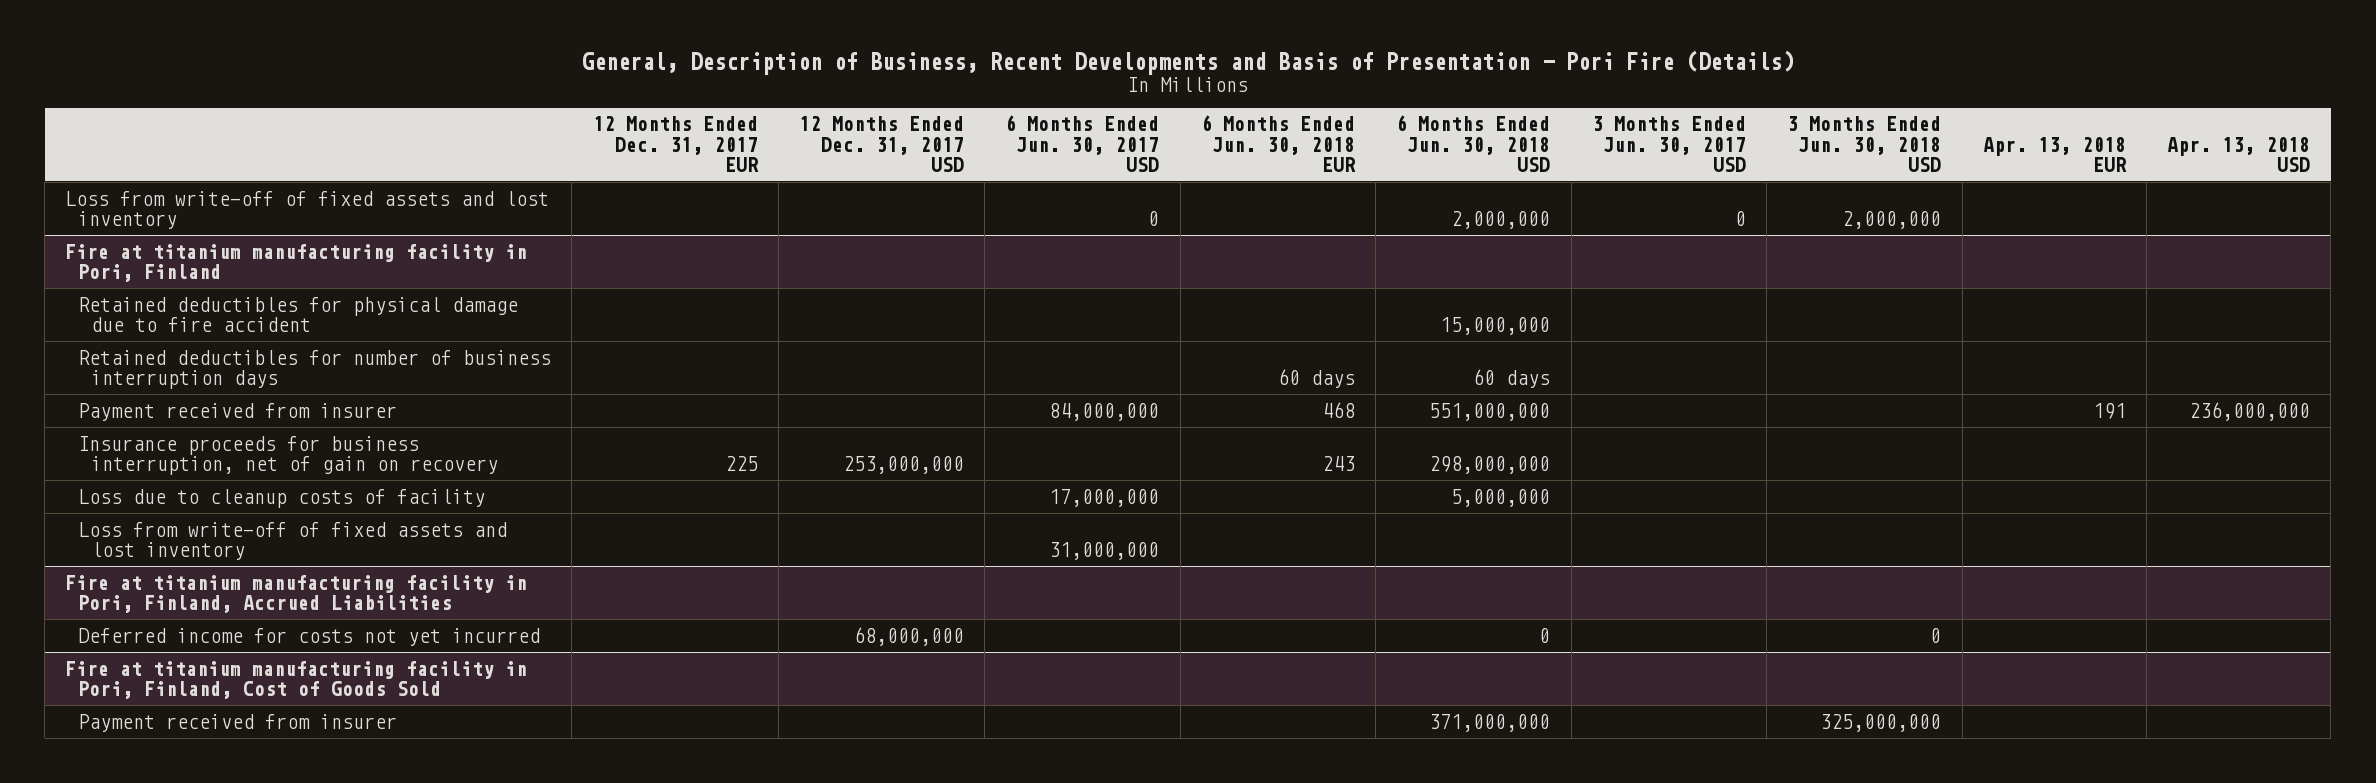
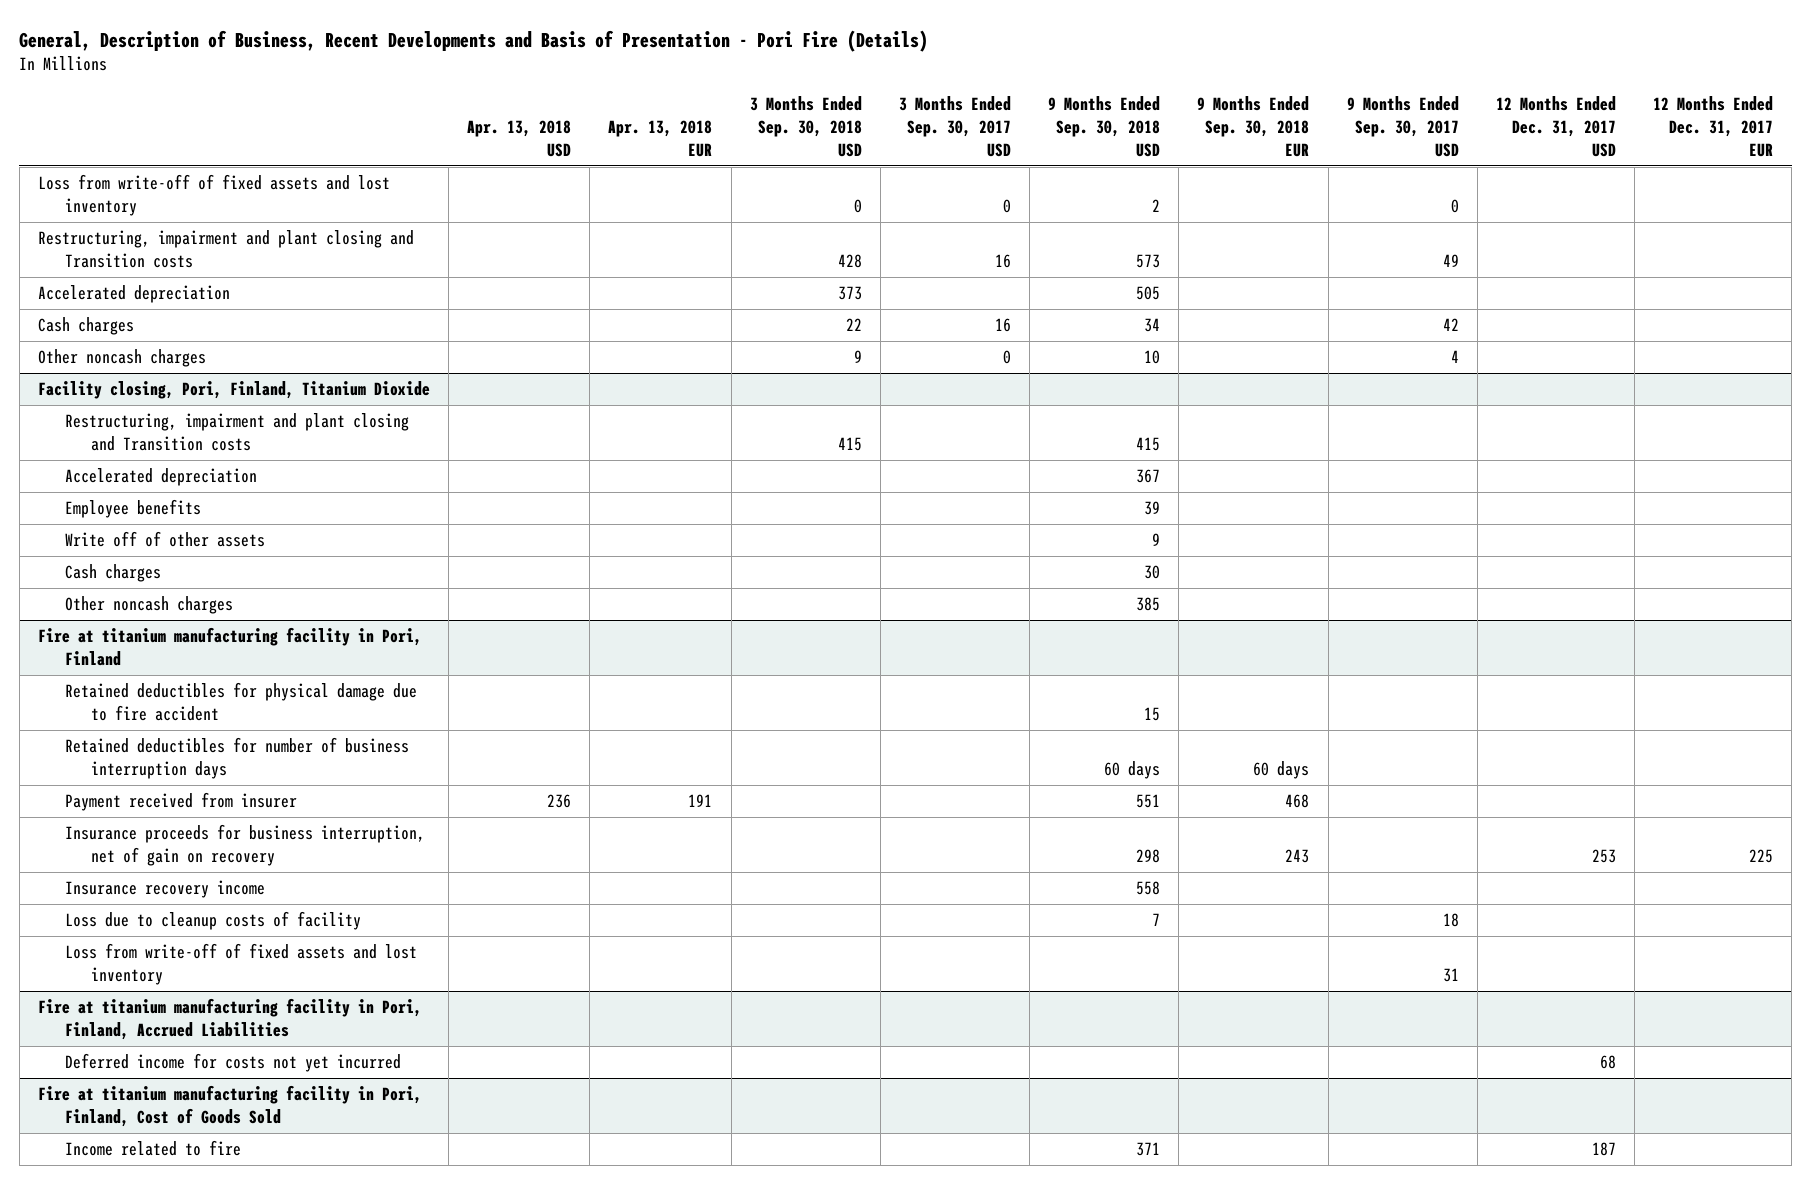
- | 12 Months Ended Dec. 31, 2017 EUR | 12 Months Ended Dec. 31, 2017 USD | 6 Months Ended Jun. 30, 2017 USD | 6 Months Ended Jun. 30, 2018 EUR | 6 Months Ended Jun. 30, 2018 USD | 3 Months Ended Jun. 30, 2017 USD | 3 Months Ended Jun. 30, 2018 USD | Apr. 13, 2018 EUR | Apr. 13, 2018 USD
+ | Apr. 13, 2018 USD | Apr. 13, 2018 EUR | 3 Months Ended Sep. 30, 2018 USD | 3 Months Ended Sep. 30, 2017 USD | 9 Months Ended Sep. 30, 2018 USD | 9 Months Ended Sep. 30, 2018 EUR | 9 Months Ended Sep. 30, 2017 USD | 12 Months Ended Dec. 31, 2017 USD | 12 Months Ended Dec. 31, 2017 EUR
+ Restructuring, impairment and plant closing and Transition costs | | | 428 | 16 | 573 | | 49 | |
+ Accelerated depreciation | | | 373 | | 505 | | | |
+ Cash charges | | | 22 | 16 | 34 | | 42 | |
+ Other noncash charges | | | 9 | 0 | 10 | | 4 | |
+ Facility closing, Pori, Finland, Titanium Dioxide
+ Restructuring, impairment and plant closing and Transition costs | | | 415 | | 415 | | | |
+ Accelerated depreciation | | | | | 367 | | | |
+ Employee benefits | | | | | 39 | | | |
+ Write off of other assets | | | | | 9 | | | |
+ Cash charges | | | | | 30 | | | |
+ Other noncash charges | | | | | 385 | | | |
@ Fire at titanium manufacturing facility in Pori, Finland
- Payment received from insurer | | | 84,000,000 | 468 | 551,000,000 | | | 191 | 236,000,000
- Insurance proceeds for business interruption, net of gain on recovery | 225 | 253,000,000 | | 243 | 298,000,000 | | | |
+ Payment received from insurer | 236 | 191 | | | 551 | 468 | | |
+ Insurance proceeds for business interruption, net of gain on recovery | | | | | 298 | 243 | | 253 | 225
+ Insurance recovery income | | | | | 558 | | | |
@ Fire at titanium manufacturing facility in Pori, Finland, Accrued Liabilities
- Deferred income for costs not yet incurred | | 68,000,000 | | | 0 | | 0 | |
+ Deferred income for costs not yet incurred | | | | | | | | 68 |
@ Fire at titanium manufacturing facility in Pori, Finland, Cost of Goods Sold
- Payment received from insurer | | | | | 371,000,000 | | 325,000,000 | |
+ Income related to fire | | | | | 371 | | | 187 |

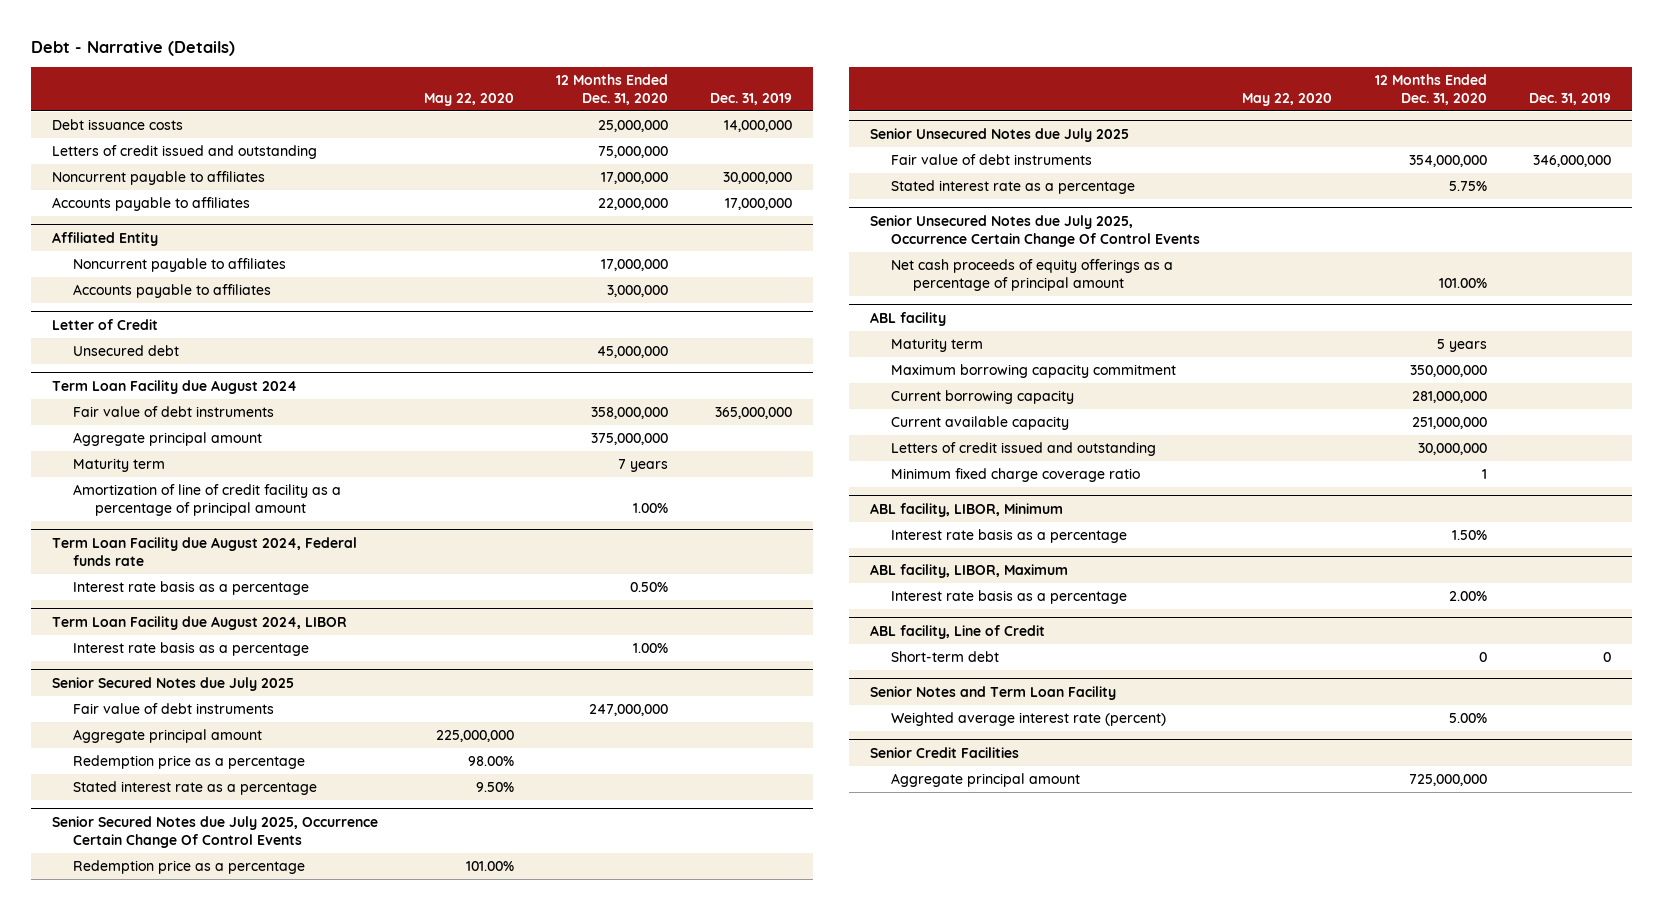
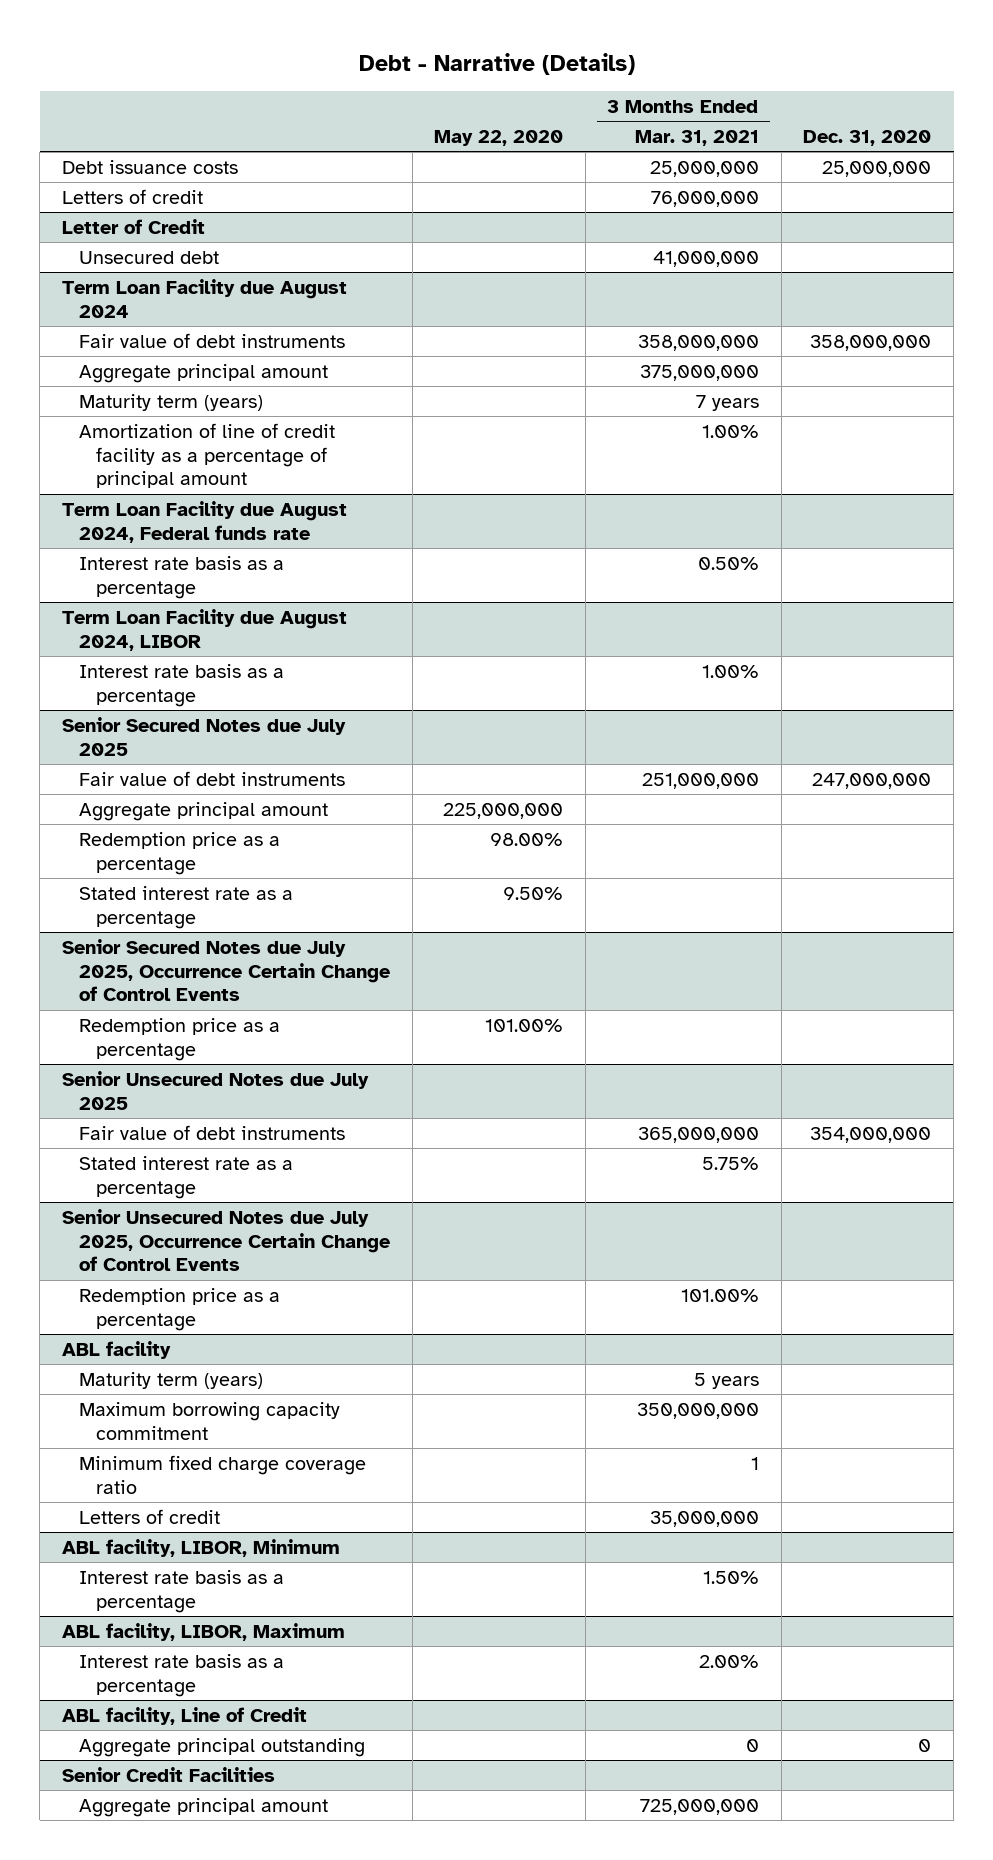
- | May 22, 2020 | 12 Months Ended Dec. 31, 2020 | Dec. 31, 2019
+ | May 22, 2020 | 3 Months Ended Mar. 31, 2021 | Dec. 31, 2020
- Letters of credit issued and outstanding | | 75,000,000 |
- Noncurrent payable to affiliates | | 17,000,000 | 30,000,000
- Accounts payable to affiliates | | 22,000,000 | 17,000,000
- Affiliated Entity
- Noncurrent payable to affiliates | | 17,000,000 |
- Accounts payable to affiliates | | 3,000,000 |
+ Letters of credit | | 76,000,000 |
@ Term Loan Facility due August 2024
- Maturity term | | 7 years |
+ Maturity term (years) | | 7 years |
- Senior Secured Notes due July 2025, Occurrence Certain Change Of Control Events
+ Senior Secured Notes due July 2025, Occurrence Certain Change of Control Events
- Senior Unsecured Notes due July 2025, Occurrence Certain Change Of Control Events
- Net cash proceeds of equity offerings as a percentage of principal amount | | 101.00% |
+ Senior Unsecured Notes due July 2025, Occurrence Certain Change of Control Events
+ Redemption price as a percentage | | 101.00% |
@ ABL facility
- Maturity term | | 5 years |
+ Maturity term (years) | | 5 years |
- Current borrowing capacity | | 281,000,000 |
- Current available capacity | | 251,000,000 |
- Letters of credit issued and outstanding | | 30,000,000 |
+ Letters of credit | | 35,000,000 |
@ ABL facility, Line of Credit
- Short-term debt | | 0 | 0
- Senior Notes and Term Loan Facility
- Weighted average interest rate (percent) | | 5.00% |
@ ABL facility, Line of Credit
+ Aggregate principal outstanding | | 0 | 0

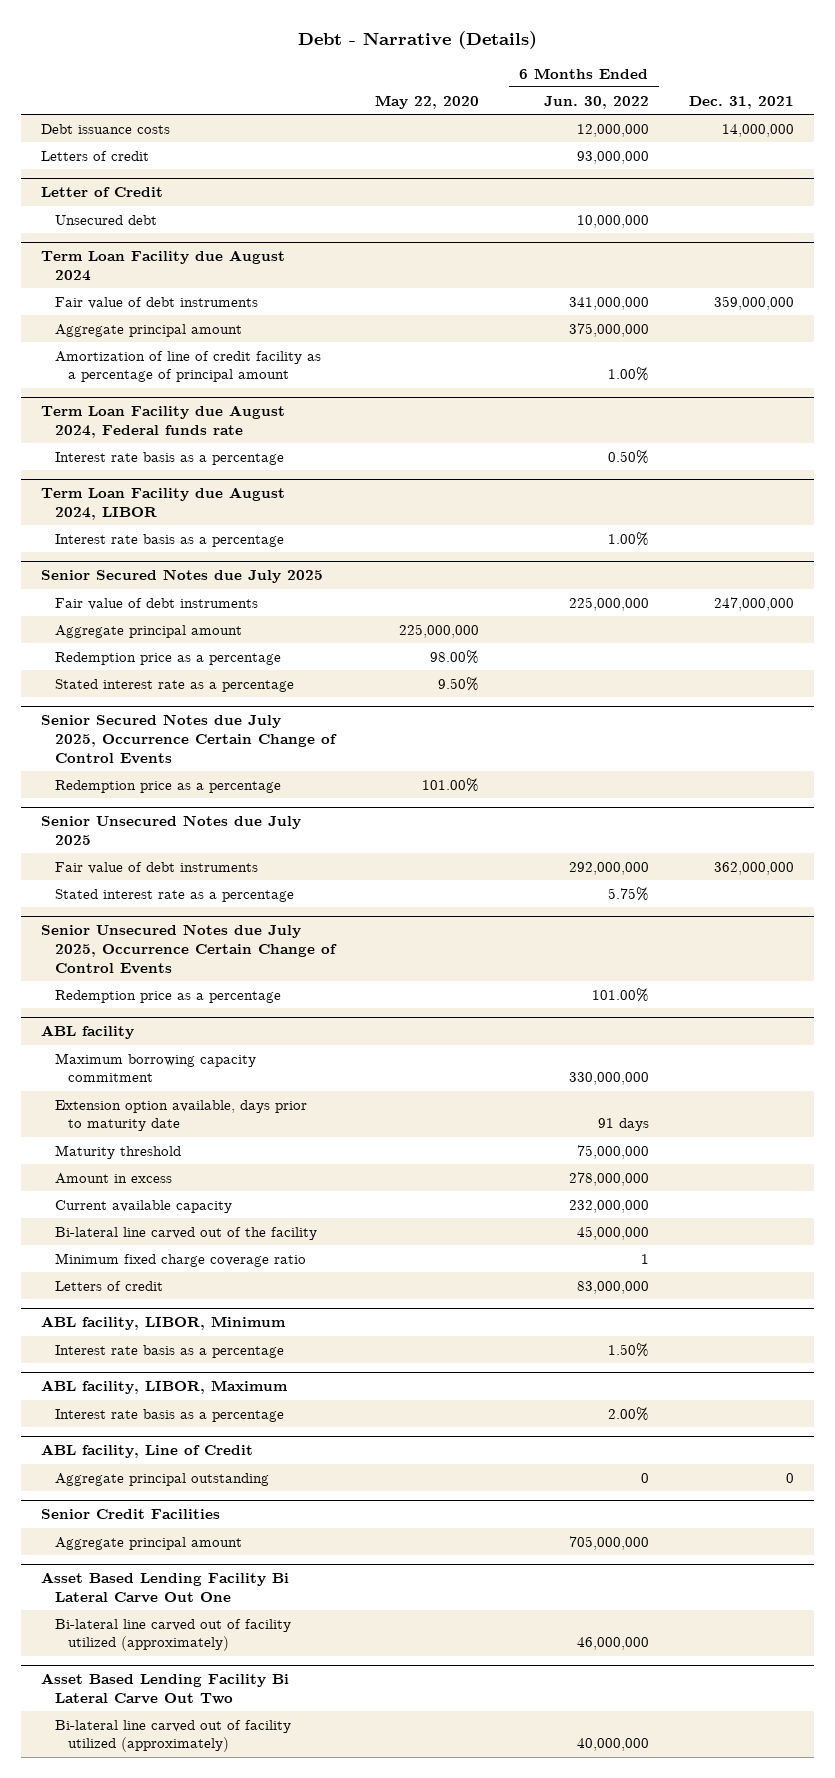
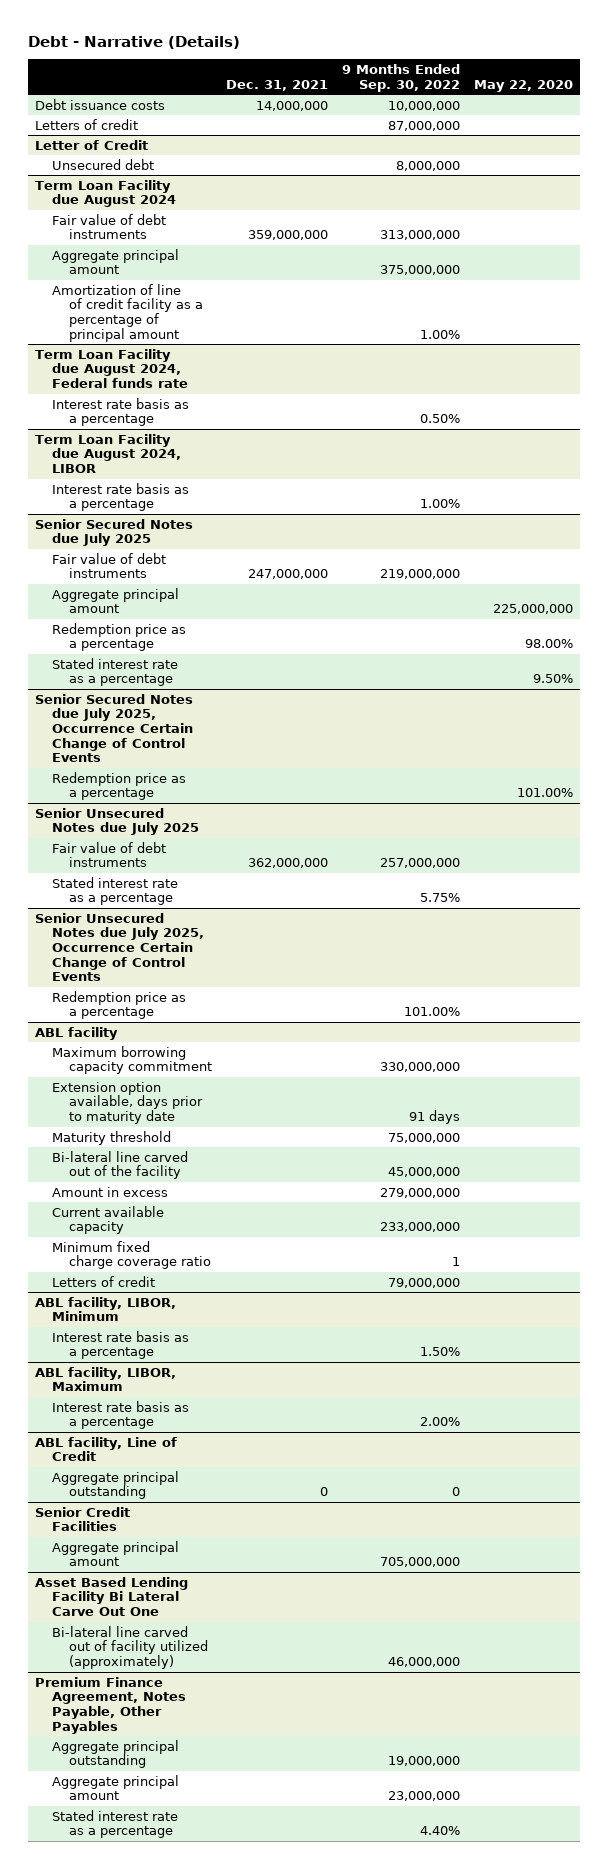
- | May 22, 2020 | 6 Months Ended Jun. 30, 2022 | Dec. 31, 2021
+ | Dec. 31, 2021 | 9 Months Ended Sep. 30, 2022 | May 22, 2020
@ ABL facility
moved up: Bi-lateral line carved out of the facility | | 45,000,000 |
- Asset Based Lending Facility Bi Lateral Carve Out Two
- Bi-lateral line carved out of facility utilized (approximately) | | 40,000,000 |
+ Premium Finance Agreement, Notes Payable, Other Payables
+ Aggregate principal outstanding | | 19,000,000 |
+ Aggregate principal amount | | 23,000,000 |
+ Stated interest rate as a percentage | | 4.40% |

